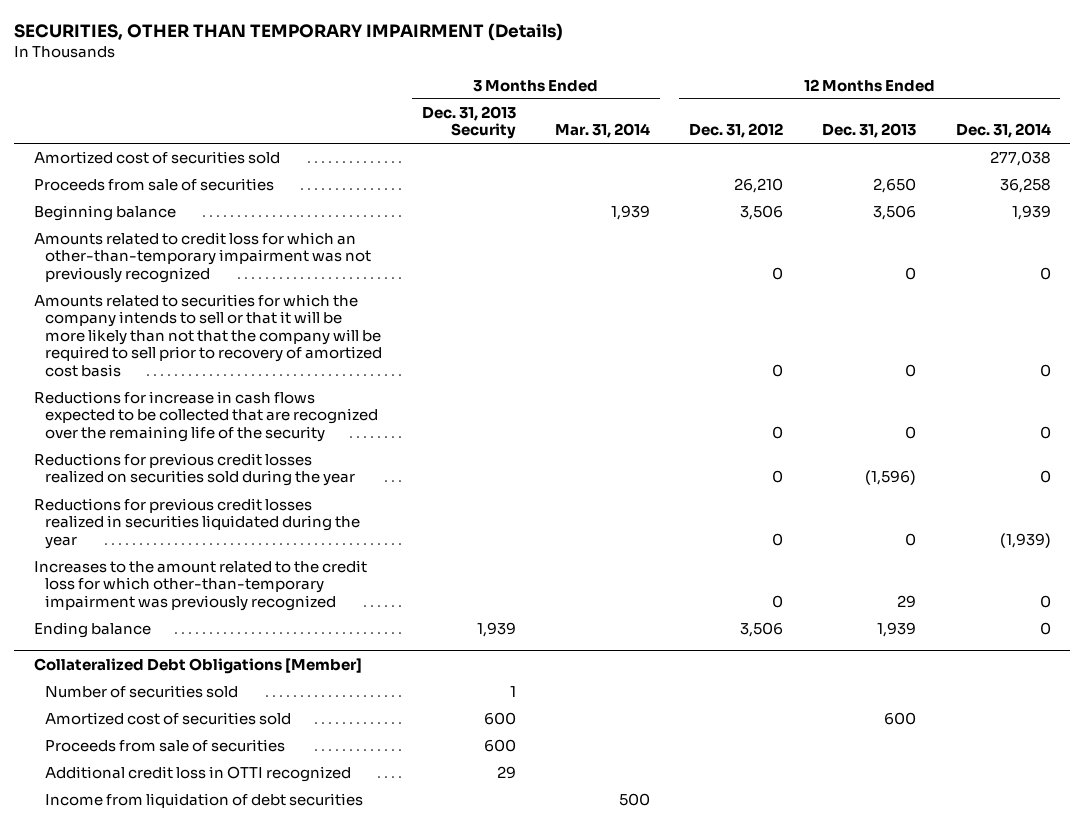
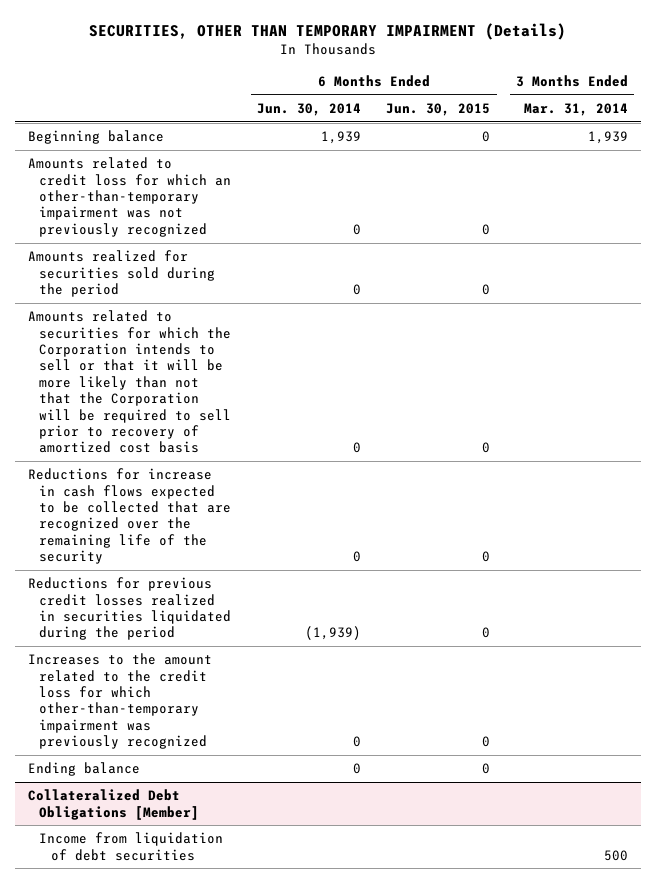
- | 3 Months Ended Dec. 31, 2013 Security | 3 Months Ended Mar. 31, 2014 | 12 Months Ended Dec. 31, 2012 | 12 Months Ended Dec. 31, 2013 | 12 Months Ended Dec. 31, 2014
+ | 6 Months Ended Jun. 30, 2014 | 6 Months Ended Jun. 30, 2015 | 3 Months Ended Mar. 31, 2014
- Amortized cost of securities sold | | | | | 277,038
- Proceeds from sale of securities | | | 26,210 | 2,650 | 36,258
- Amounts related to securities for which the company intends to sell or that it will be more likely than not that the company will be required to sell prior to recovery of amortized cost basis | | | 0 | 0 | 0
+ Amounts realized for securities sold during the period | 0 | 0 |
+ Amounts related to securities for which the Corporation intends to sell or that it will be more likely than not that the Corporation will be required to sell prior to recovery of amortized cost basis | 0 | 0 |
- Reductions for previous credit losses realized on securities sold during the year | | | 0 | (1,596) | 0
- Reductions for previous credit losses realized in securities liquidated during the year | | | 0 | 0 | (1,939)
+ Reductions for previous credit losses realized in securities liquidated during the period | (1,939) | 0 |
@ Collateralized Debt Obligations [Member]
- Number of securities sold | 1 | | | |
- Amortized cost of securities sold | 600 | | | 600 |
- Proceeds from sale of securities | 600 | | | |
- Additional credit loss in OTTI recognized | 29 | | | |

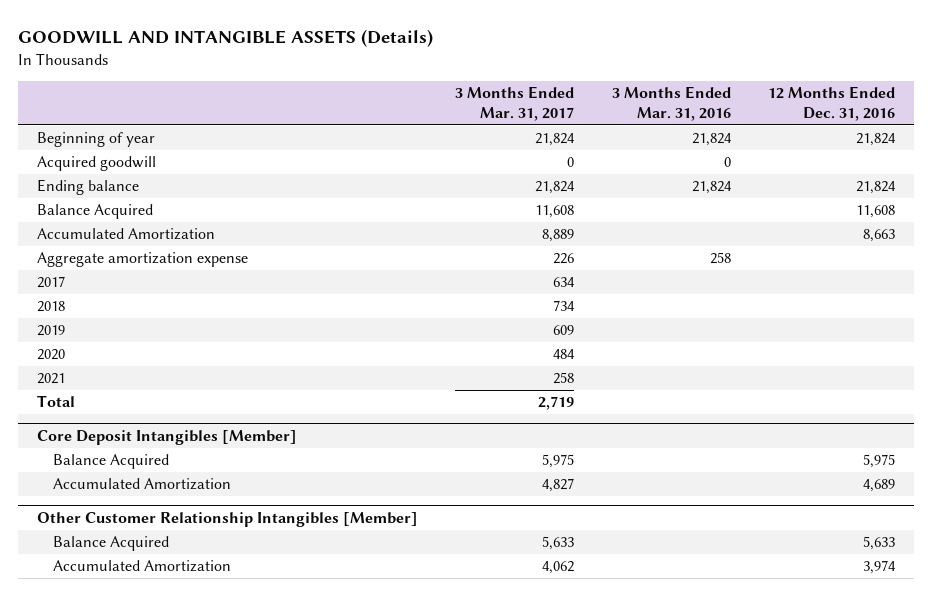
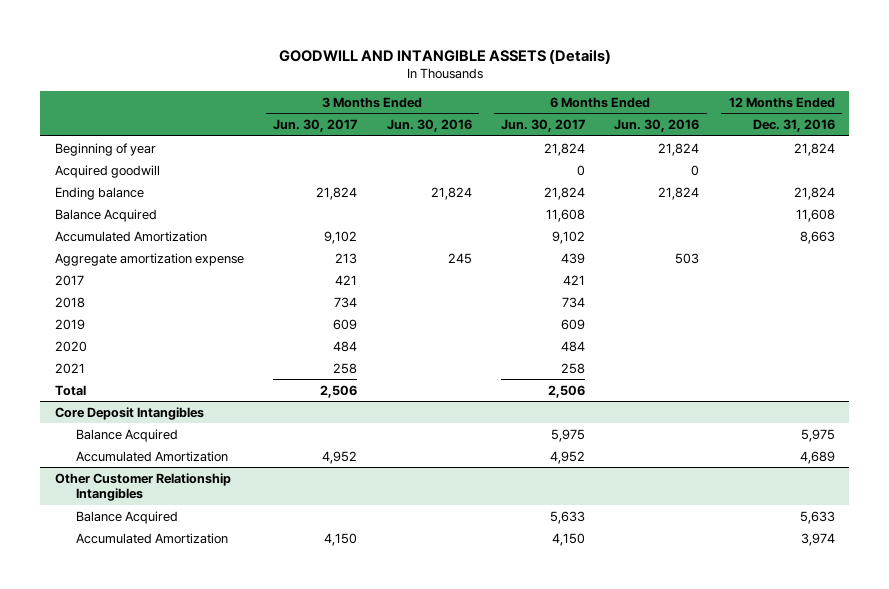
- | 3 Months Ended Mar. 31, 2017 | 3 Months Ended Mar. 31, 2016 | 12 Months Ended Dec. 31, 2016
+ | 3 Months Ended Jun. 30, 2017 | 3 Months Ended Jun. 30, 2016 | 6 Months Ended Jun. 30, 2017 | 6 Months Ended Jun. 30, 2016 | 12 Months Ended Dec. 31, 2016
- Core Deposit Intangibles [Member]
+ Core Deposit Intangibles
- Other Customer Relationship Intangibles [Member]
+ Other Customer Relationship Intangibles

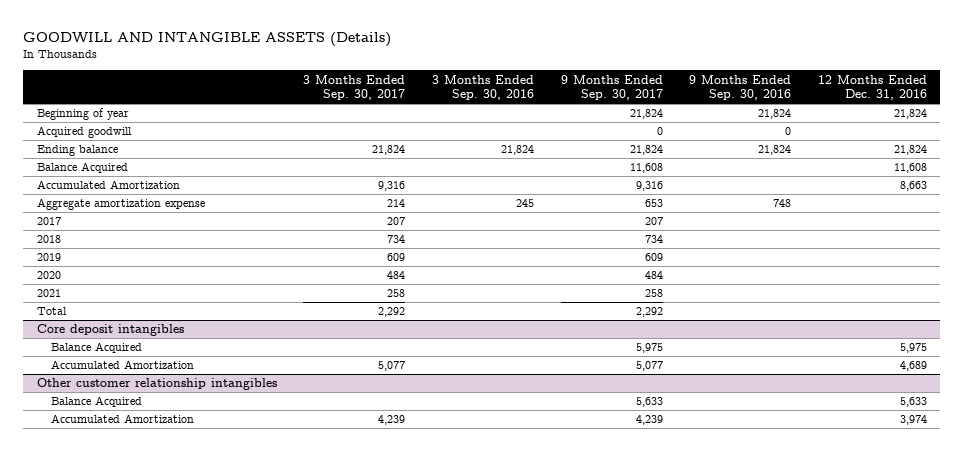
- | 3 Months Ended Jun. 30, 2017 | 3 Months Ended Jun. 30, 2016 | 6 Months Ended Jun. 30, 2017 | 6 Months Ended Jun. 30, 2016 | 12 Months Ended Dec. 31, 2016
+ | 3 Months Ended Sep. 30, 2017 | 3 Months Ended Sep. 30, 2016 | 9 Months Ended Sep. 30, 2017 | 9 Months Ended Sep. 30, 2016 | 12 Months Ended Dec. 31, 2016
- Core Deposit Intangibles
+ Core deposit intangibles
- Other Customer Relationship Intangibles
+ Other customer relationship intangibles

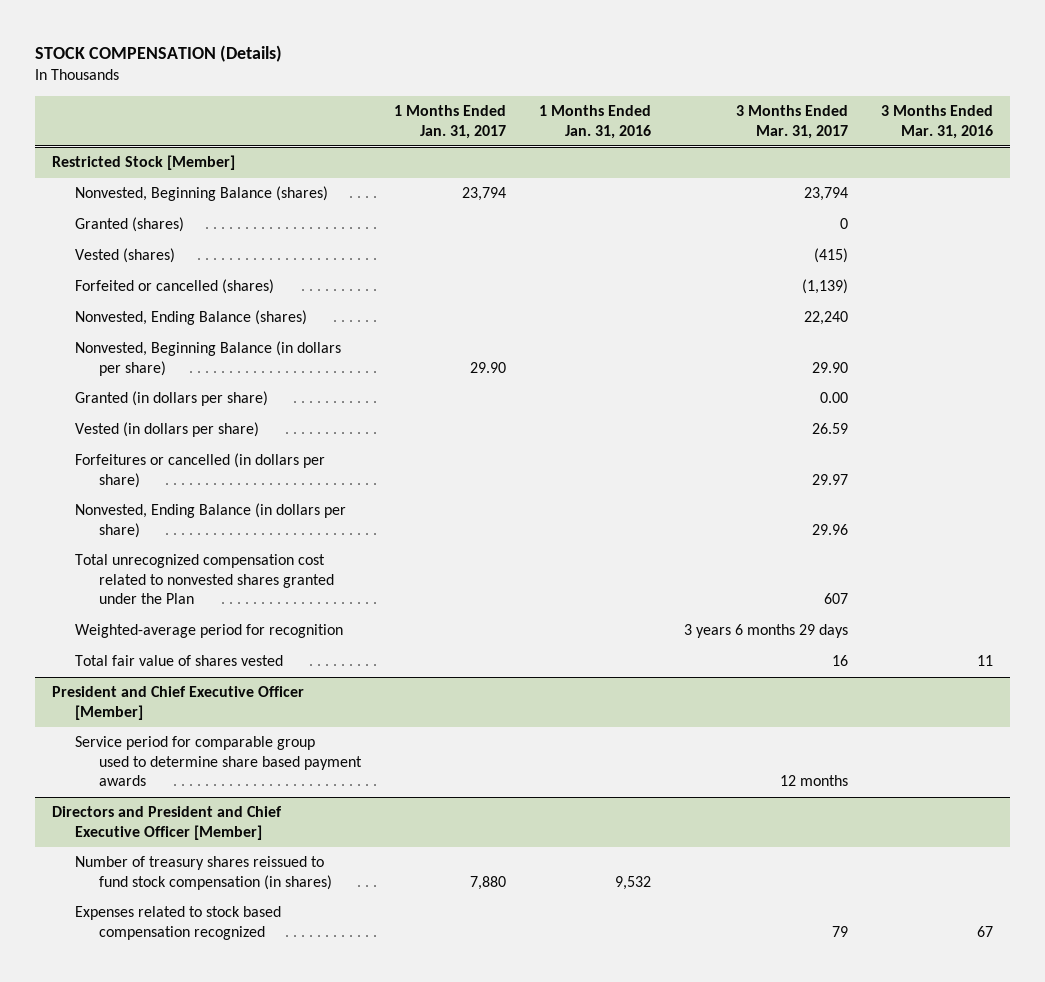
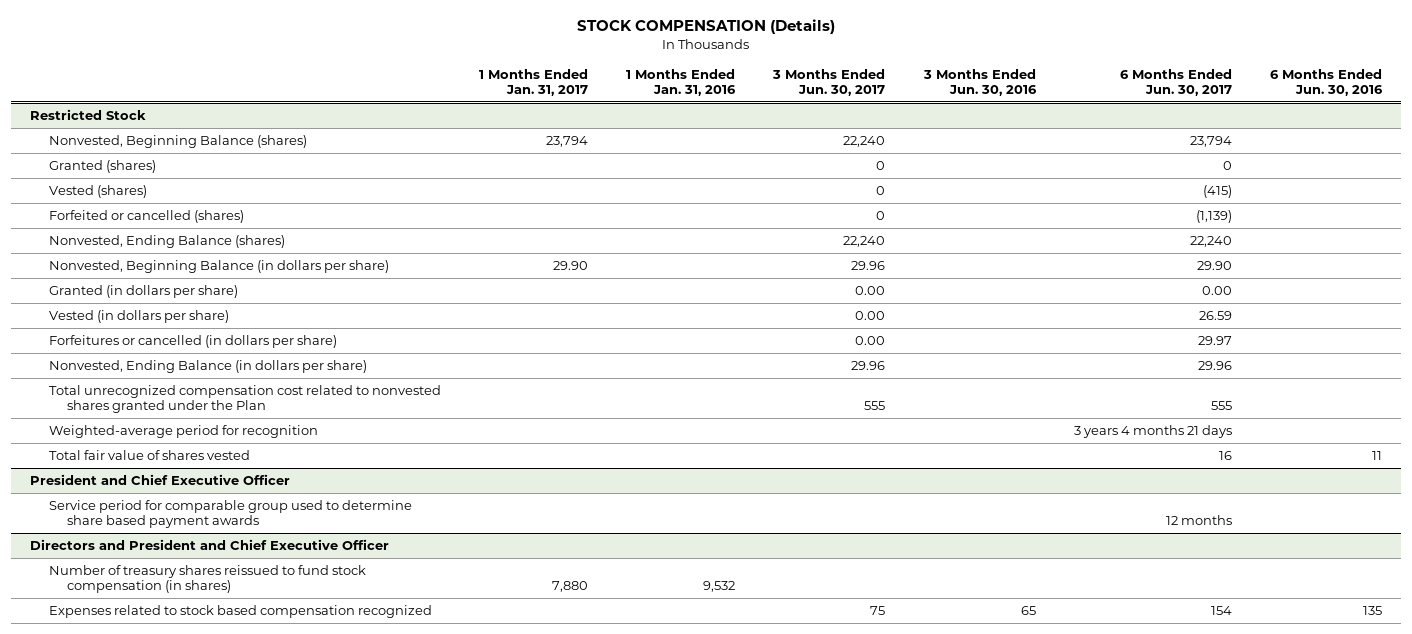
- | 1 Months Ended Jan. 31, 2017 | 1 Months Ended Jan. 31, 2016 | 3 Months Ended Mar. 31, 2017 | 3 Months Ended Mar. 31, 2016
+ | 1 Months Ended Jan. 31, 2017 | 1 Months Ended Jan. 31, 2016 | 3 Months Ended Jun. 30, 2017 | 3 Months Ended Jun. 30, 2016 | 6 Months Ended Jun. 30, 2017 | 6 Months Ended Jun. 30, 2016
- Restricted Stock [Member]
+ Restricted Stock
- President and Chief Executive Officer [Member]
+ President and Chief Executive Officer
- Directors and President and Chief Executive Officer [Member]
+ Directors and President and Chief Executive Officer

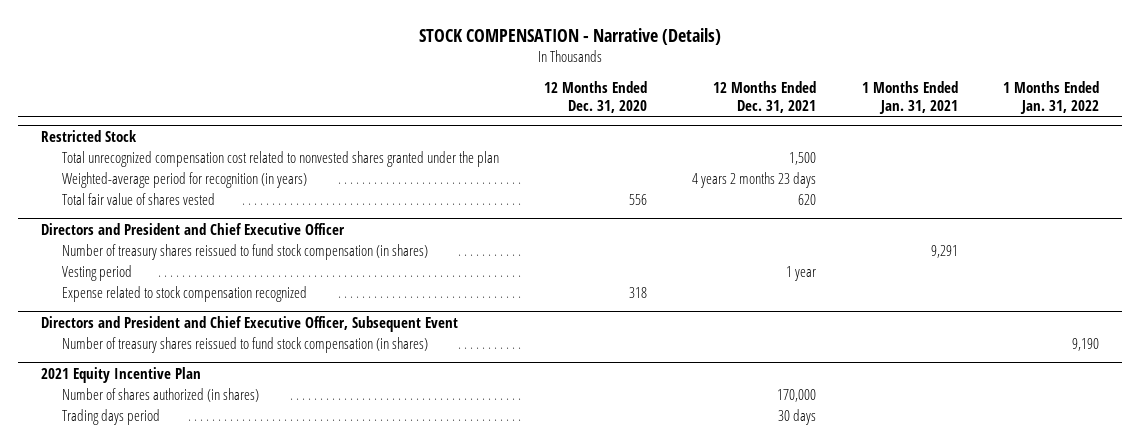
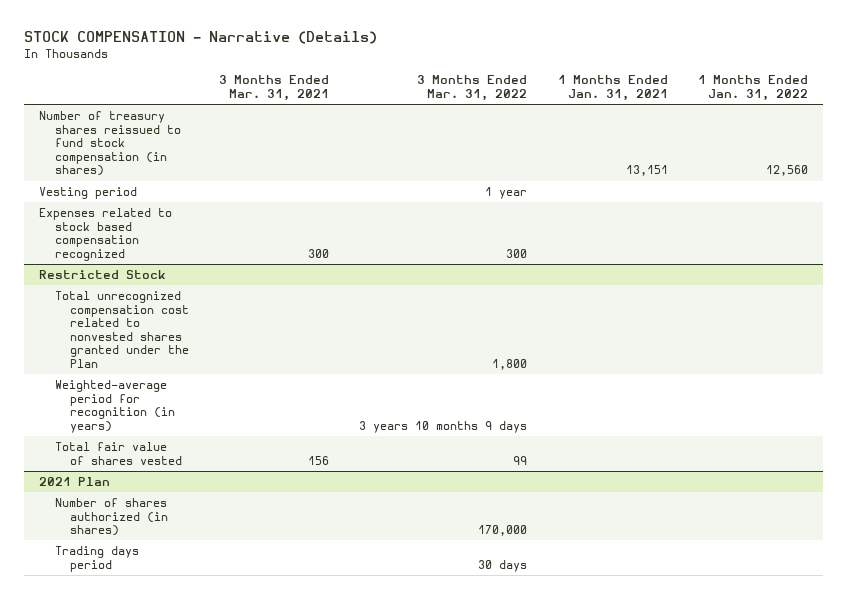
- | 12 Months Ended Dec. 31, 2020 | 12 Months Ended Dec. 31, 2021 | 1 Months Ended Jan. 31, 2021 | 1 Months Ended Jan. 31, 2022
+ | 3 Months Ended Mar. 31, 2021 | 3 Months Ended Mar. 31, 2022 | 1 Months Ended Jan. 31, 2021 | 1 Months Ended Jan. 31, 2022
+ Number of treasury shares reissued to fund stock compensation (in shares) | | | 13,151 | 12,560
+ Vesting period | | 1 year | |
+ Expenses related to stock based compensation recognized | 300 | 300 | |
@ Restricted Stock
- Total unrecognized compensation cost related to nonvested shares granted under the plan | | 1,500 | |
+ Total unrecognized compensation cost related to nonvested shares granted under the Plan | | 1,800 | |
- Directors and President and Chief Executive Officer
- Number of treasury shares reissued to fund stock compensation (in shares) | | | 9,291 |
- Vesting period | | 1 year | |
- Expense related to stock compensation recognized | 318 | | |
- Directors and President and Chief Executive Officer, Subsequent Event
- Number of treasury shares reissued to fund stock compensation (in shares) | | | | 9,190
- 2021 Equity Incentive Plan
- Number of shares authorized (in shares) | | 170,000 | |
- Trading days period | | 30 days | |
+ 2021 Plan
+ Number of shares authorized (in shares) | | 170,000 | |
+ Trading days period | | 30 days | |

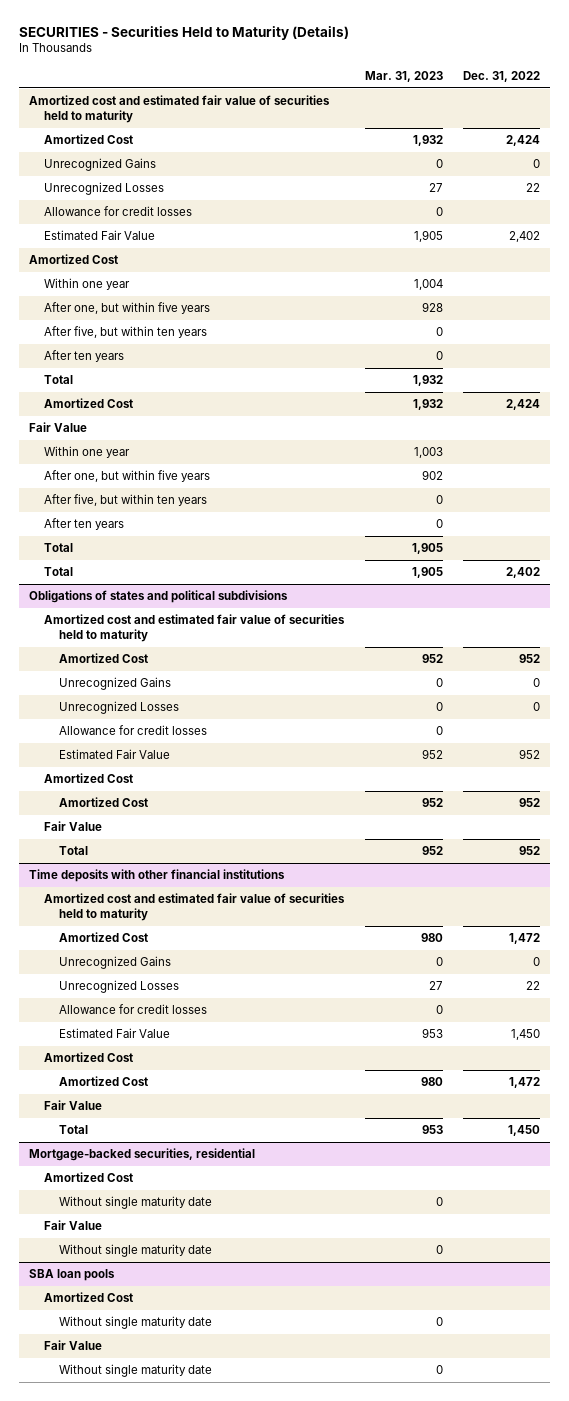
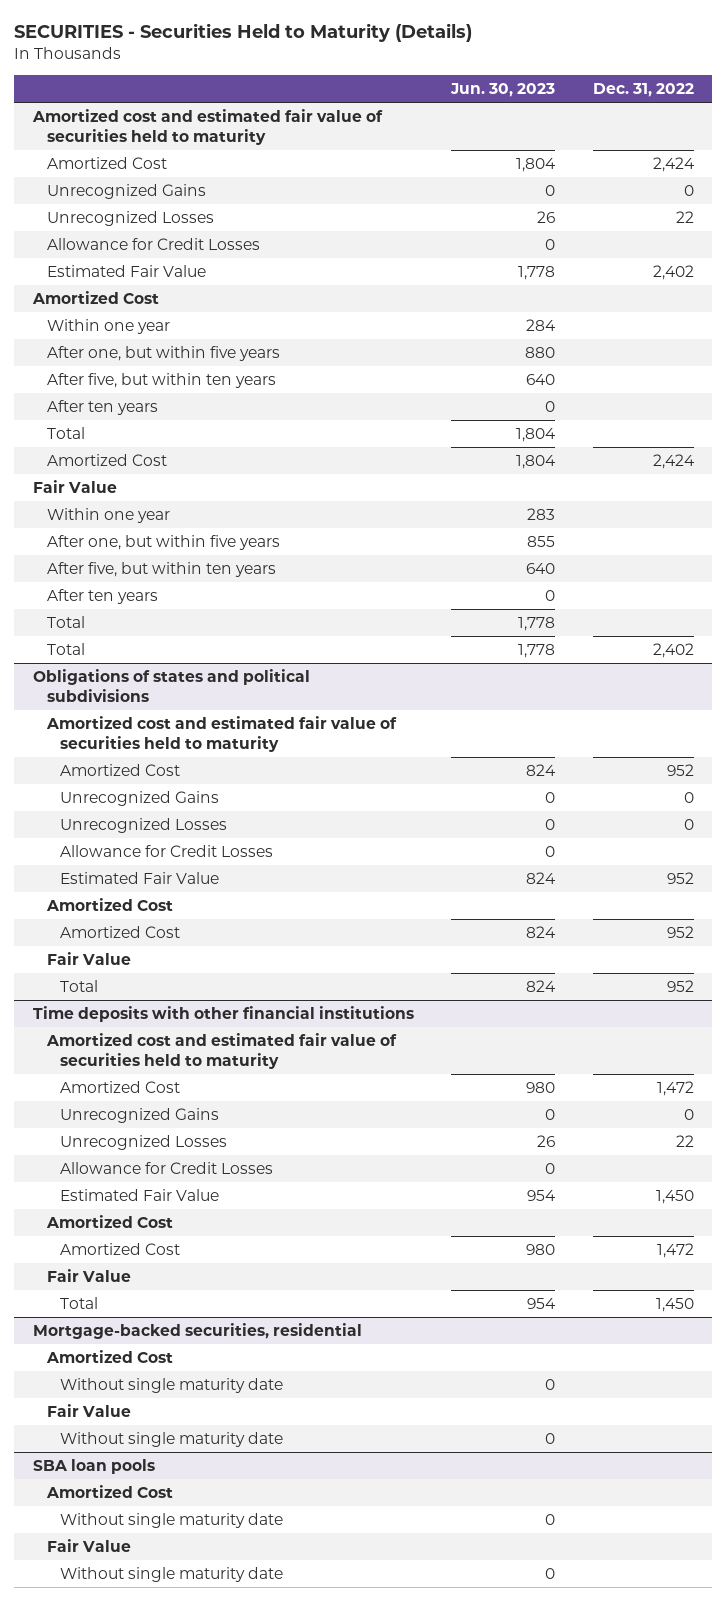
- | Mar. 31, 2023 | Dec. 31, 2022
+ | Jun. 30, 2023 | Dec. 31, 2022
- Allowance for credit losses | 0 |
+ Allowance for Credit Losses | 0 |
@ Obligations of states and political subdivisions
- Allowance for credit losses | 0 |
+ Allowance for Credit Losses | 0 |
@ Time deposits with other financial institutions
- Allowance for credit losses | 0 |
+ Allowance for Credit Losses | 0 |

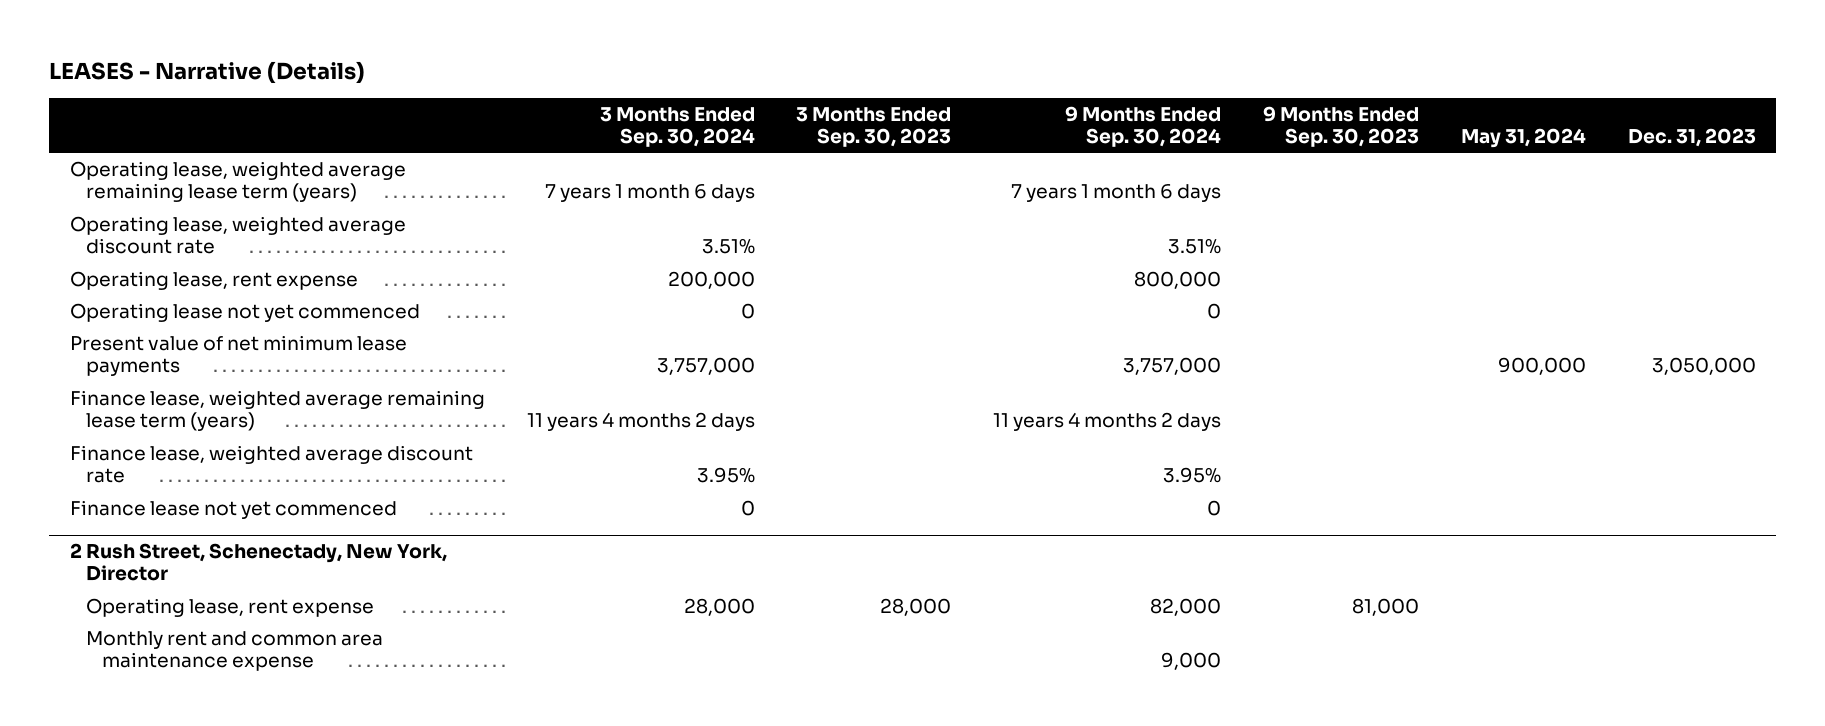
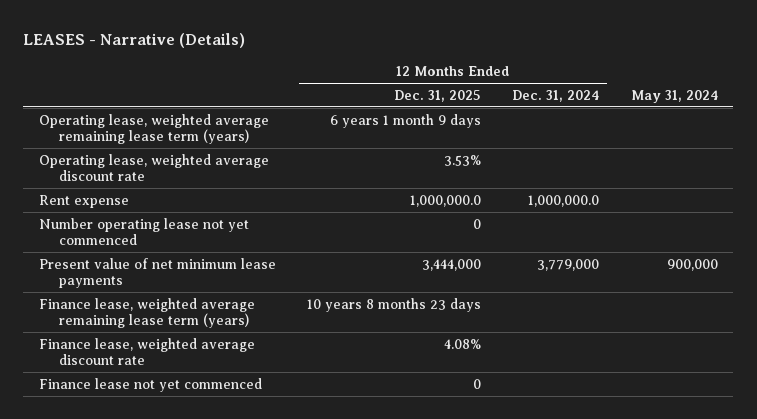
- | 3 Months Ended Sep. 30, 2024 | 3 Months Ended Sep. 30, 2023 | 9 Months Ended Sep. 30, 2024 | 9 Months Ended Sep. 30, 2023 | May 31, 2024 | Dec. 31, 2023
+ | 12 Months Ended Dec. 31, 2025 | 12 Months Ended Dec. 31, 2024 | May 31, 2024
- Operating lease, rent expense | 200,000 | | 800,000 | | |
- Operating lease not yet commenced | 0 | | 0 | | |
+ Rent expense | 1,000,000.0 | 1,000,000.0 |
+ Number operating lease not yet commenced | 0 | |
- 2 Rush Street, Schenectady, New York, Director
- Operating lease, rent expense | 28,000 | 28,000 | 82,000 | 81,000 | |
- Monthly rent and common area maintenance expense | | | 9,000 | | |

